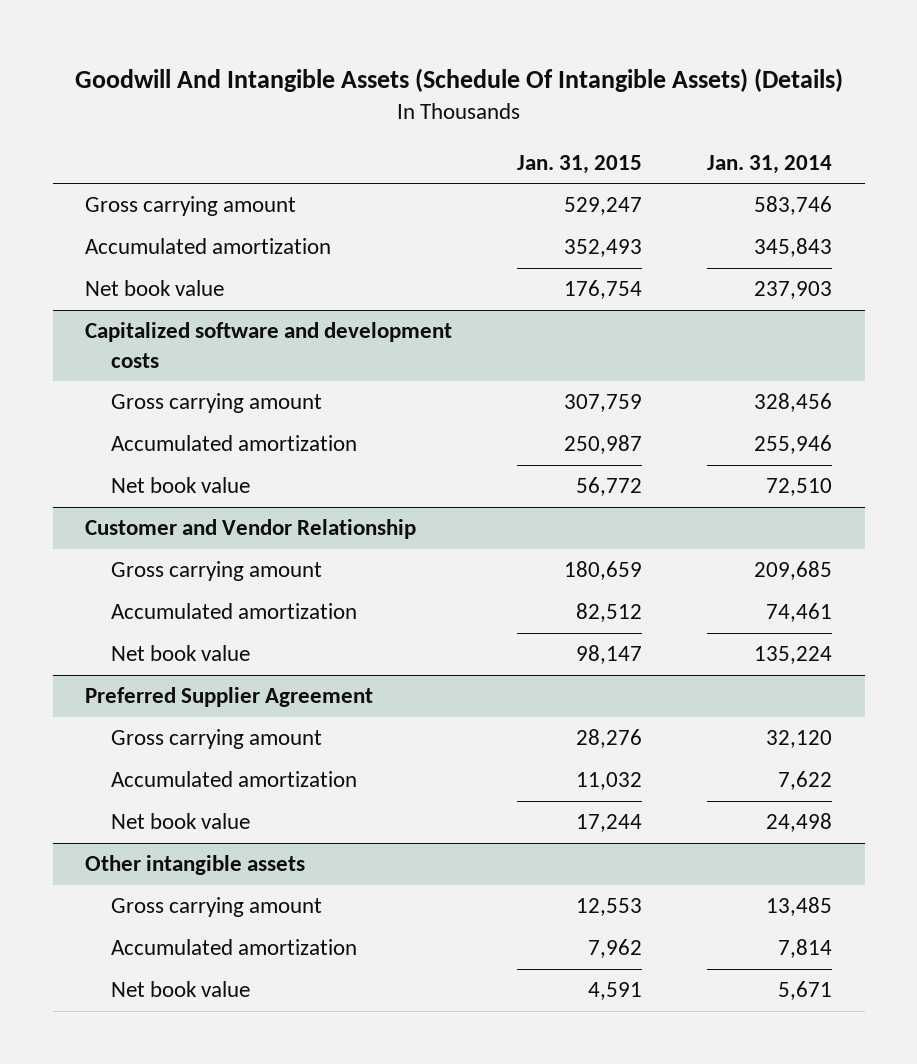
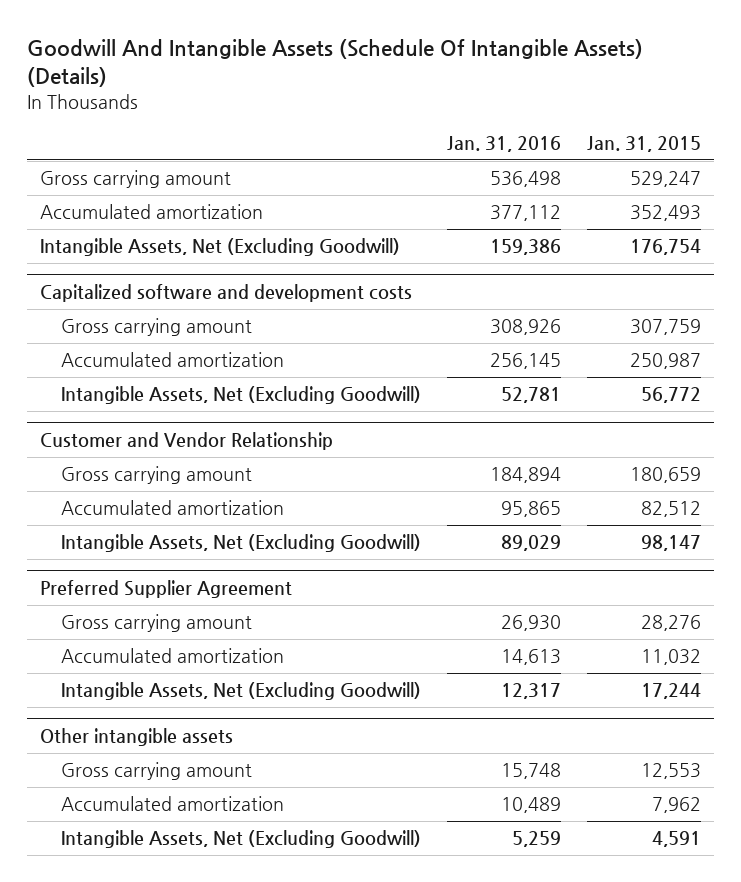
- | Jan. 31, 2015 | Jan. 31, 2014
+ | Jan. 31, 2016 | Jan. 31, 2015
- Net book value | 176,754 | 237,903
+ Intangible Assets, Net (Excluding Goodwill) | 159,386 | 176,754
@ Capitalized software and development costs
- Net book value | 56,772 | 72,510
+ Intangible Assets, Net (Excluding Goodwill) | 52,781 | 56,772
@ Customer and Vendor Relationship
- Net book value | 98,147 | 135,224
+ Intangible Assets, Net (Excluding Goodwill) | 89,029 | 98,147
@ Preferred Supplier Agreement
- Net book value | 17,244 | 24,498
+ Intangible Assets, Net (Excluding Goodwill) | 12,317 | 17,244
@ Other intangible assets
- Net book value | 4,591 | 5,671
+ Intangible Assets, Net (Excluding Goodwill) | 5,259 | 4,591

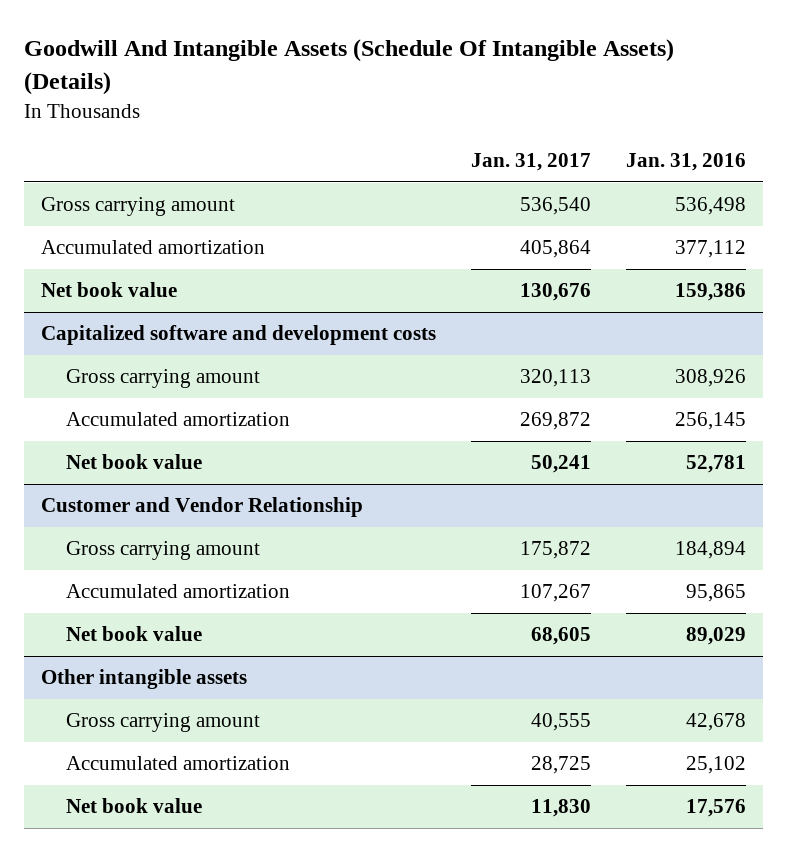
- | Jan. 31, 2016 | Jan. 31, 2015
+ | Jan. 31, 2017 | Jan. 31, 2016
- Intangible Assets, Net (Excluding Goodwill) | 159,386 | 176,754
+ Net book value | 130,676 | 159,386
@ Capitalized software and development costs
- Intangible Assets, Net (Excluding Goodwill) | 52,781 | 56,772
+ Net book value | 50,241 | 52,781
@ Customer and Vendor Relationship
- Intangible Assets, Net (Excluding Goodwill) | 89,029 | 98,147
- Preferred Supplier Agreement
- Gross carrying amount | 26,930 | 28,276
- Accumulated amortization | 14,613 | 11,032
- Intangible Assets, Net (Excluding Goodwill) | 12,317 | 17,244
@ Customer and Vendor Relationship
+ Net book value | 68,605 | 89,029
@ Other intangible assets
- Gross carrying amount | 15,748 | 12,553
- Accumulated amortization | 10,489 | 7,962
- Intangible Assets, Net (Excluding Goodwill) | 5,259 | 4,591
+ Gross carrying amount | 40,555 | 42,678
+ Accumulated amortization | 28,725 | 25,102
+ Net book value | 11,830 | 17,576

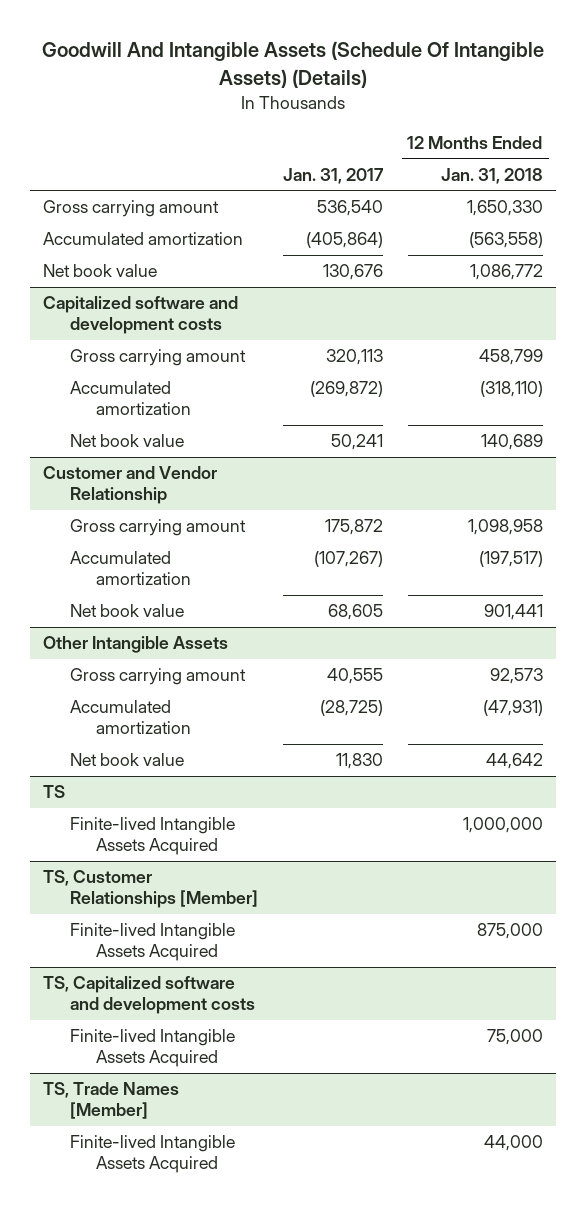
- | Jan. 31, 2017 | Jan. 31, 2016
+ | Jan. 31, 2017 | 12 Months Ended Jan. 31, 2018
- Accumulated amortization | 405,864 | 377,112
+ Accumulated amortization | (405,864) | (563,558)
@ Capitalized software and development costs
- Accumulated amortization | 269,872 | 256,145
+ Accumulated amortization | (269,872) | (318,110)
@ Customer and Vendor Relationship
- Accumulated amortization | 107,267 | 95,865
+ Accumulated amortization | (107,267) | (197,517)
- Other intangible assets
+ Other Intangible Assets
- Accumulated amortization | 28,725 | 25,102
+ Accumulated amortization | (28,725) | (47,931)
+ TS
+ Finite-lived Intangible Assets Acquired | | 1,000,000
+ TS, Customer Relationships [Member]
+ Finite-lived Intangible Assets Acquired | | 875,000
+ TS, Capitalized software and development costs
+ Finite-lived Intangible Assets Acquired | | 75,000
+ TS, Trade Names [Member]
+ Finite-lived Intangible Assets Acquired | | 44,000

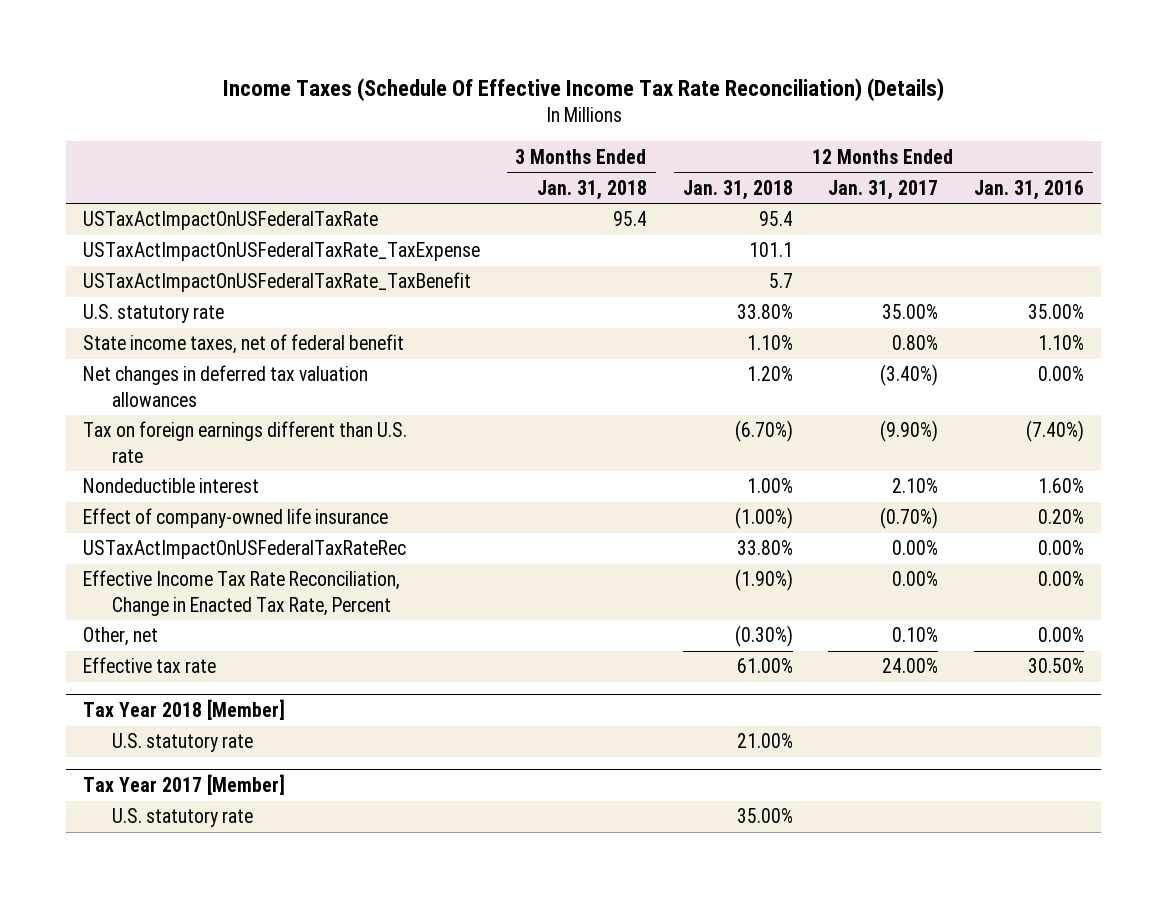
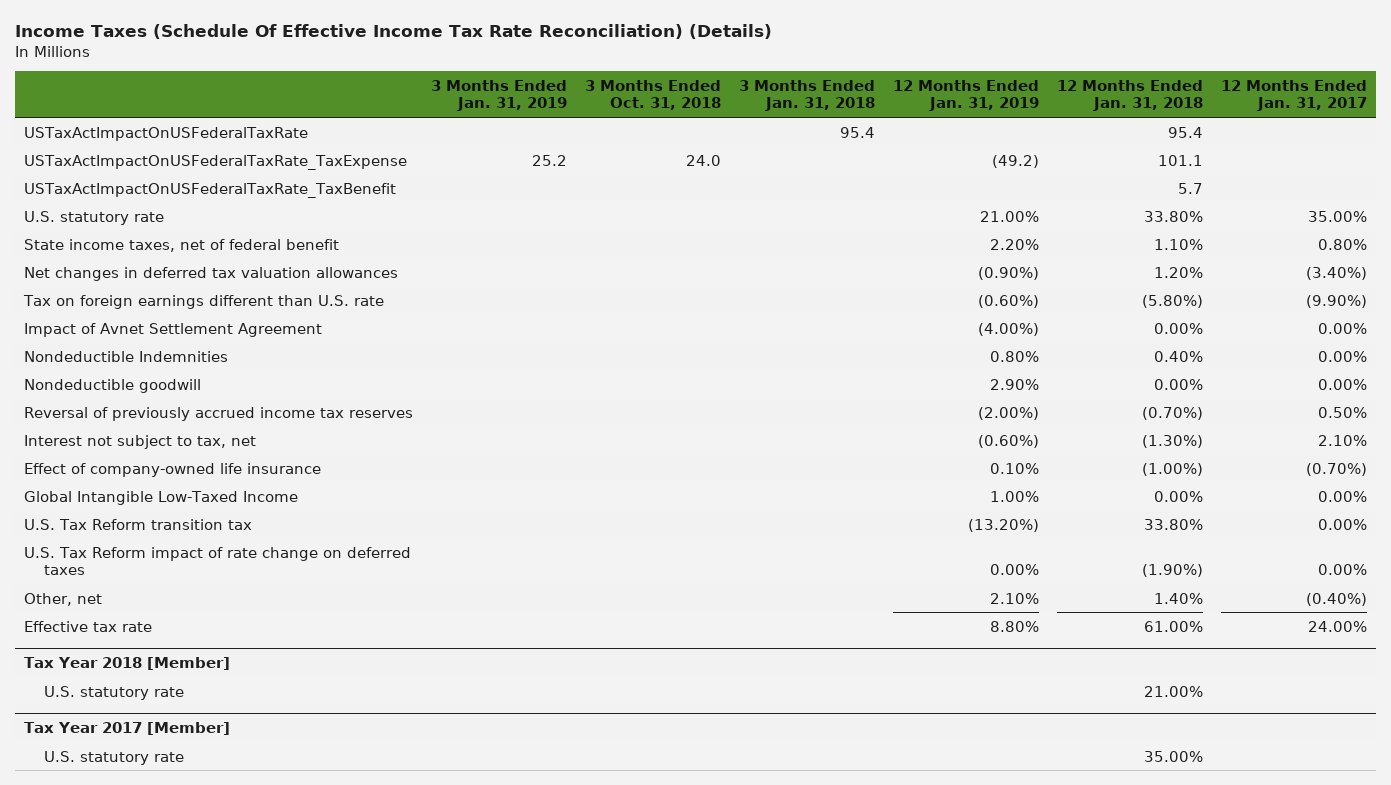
- | 3 Months Ended Jan. 31, 2018 | 12 Months Ended Jan. 31, 2018 | 12 Months Ended Jan. 31, 2017 | 12 Months Ended Jan. 31, 2016
+ | 3 Months Ended Jan. 31, 2019 | 3 Months Ended Oct. 31, 2018 | 3 Months Ended Jan. 31, 2018 | 12 Months Ended Jan. 31, 2019 | 12 Months Ended Jan. 31, 2018 | 12 Months Ended Jan. 31, 2017
- Tax on foreign earnings different than U.S. rate | | (6.70%) | (9.90%) | (7.40%)
- Nondeductible interest | | 1.00% | 2.10% | 1.60%
+ Tax on foreign earnings different than U.S. rate | | | | (0.60%) | (5.80%) | (9.90%)
+ Impact of Avnet Settlement Agreement | | | | (4.00%) | 0.00% | 0.00%
+ Nondeductible Indemnities | | | | 0.80% | 0.40% | 0.00%
+ Nondeductible goodwill | | | | 2.90% | 0.00% | 0.00%
+ Reversal of previously accrued income tax reserves | | | | (2.00%) | (0.70%) | 0.50%
+ Interest not subject to tax, net | | | | (0.60%) | (1.30%) | 2.10%
- USTaxActImpactOnUSFederalTaxRateRec | | 33.80% | 0.00% | 0.00%
- Effective Income Tax Rate Reconciliation, Change in Enacted Tax Rate, Percent | | (1.90%) | 0.00% | 0.00%
- Other, net | | (0.30%) | 0.10% | 0.00%
+ Global Intangible Low-Taxed Income | | | | 1.00% | 0.00% | 0.00%
+ U.S. Tax Reform transition tax | | | | (13.20%) | 33.80% | 0.00%
+ U.S. Tax Reform impact of rate change on deferred taxes | | | | 0.00% | (1.90%) | 0.00%
+ Other, net | | | | 2.10% | 1.40% | (0.40%)

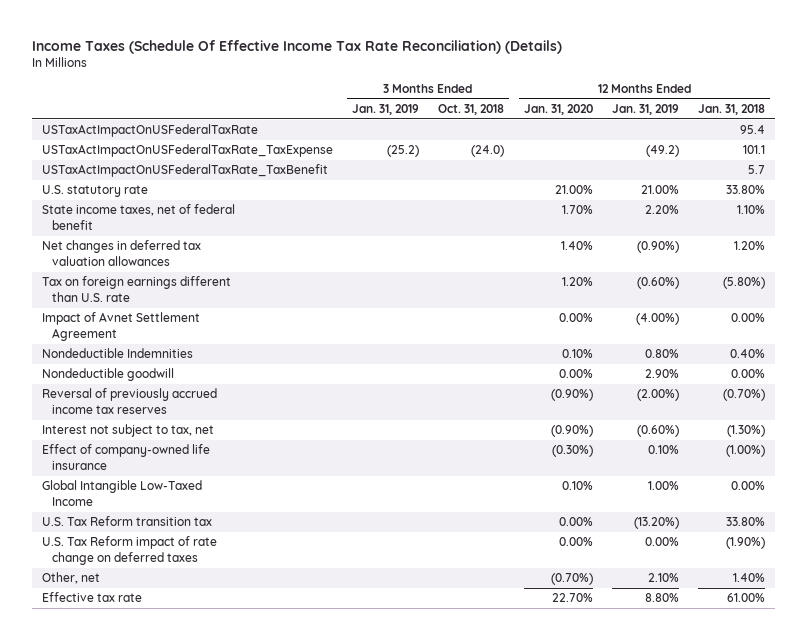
- | 3 Months Ended Jan. 31, 2019 | 3 Months Ended Oct. 31, 2018 | 3 Months Ended Jan. 31, 2018 | 12 Months Ended Jan. 31, 2019 | 12 Months Ended Jan. 31, 2018 | 12 Months Ended Jan. 31, 2017
+ | 3 Months Ended Jan. 31, 2019 | 3 Months Ended Oct. 31, 2018 | 12 Months Ended Jan. 31, 2020 | 12 Months Ended Jan. 31, 2019 | 12 Months Ended Jan. 31, 2018
- USTaxActImpactOnUSFederalTaxRate_TaxExpense | 25.2 | 24.0 | | (49.2) | 101.1 |
+ USTaxActImpactOnUSFederalTaxRate_TaxExpense | (25.2) | (24.0) | | (49.2) | 101.1
- Tax Year 2018 [Member]
- U.S. statutory rate | | | | | 21.00% |
- Tax Year 2017 [Member]
- U.S. statutory rate | | | | | 35.00% |

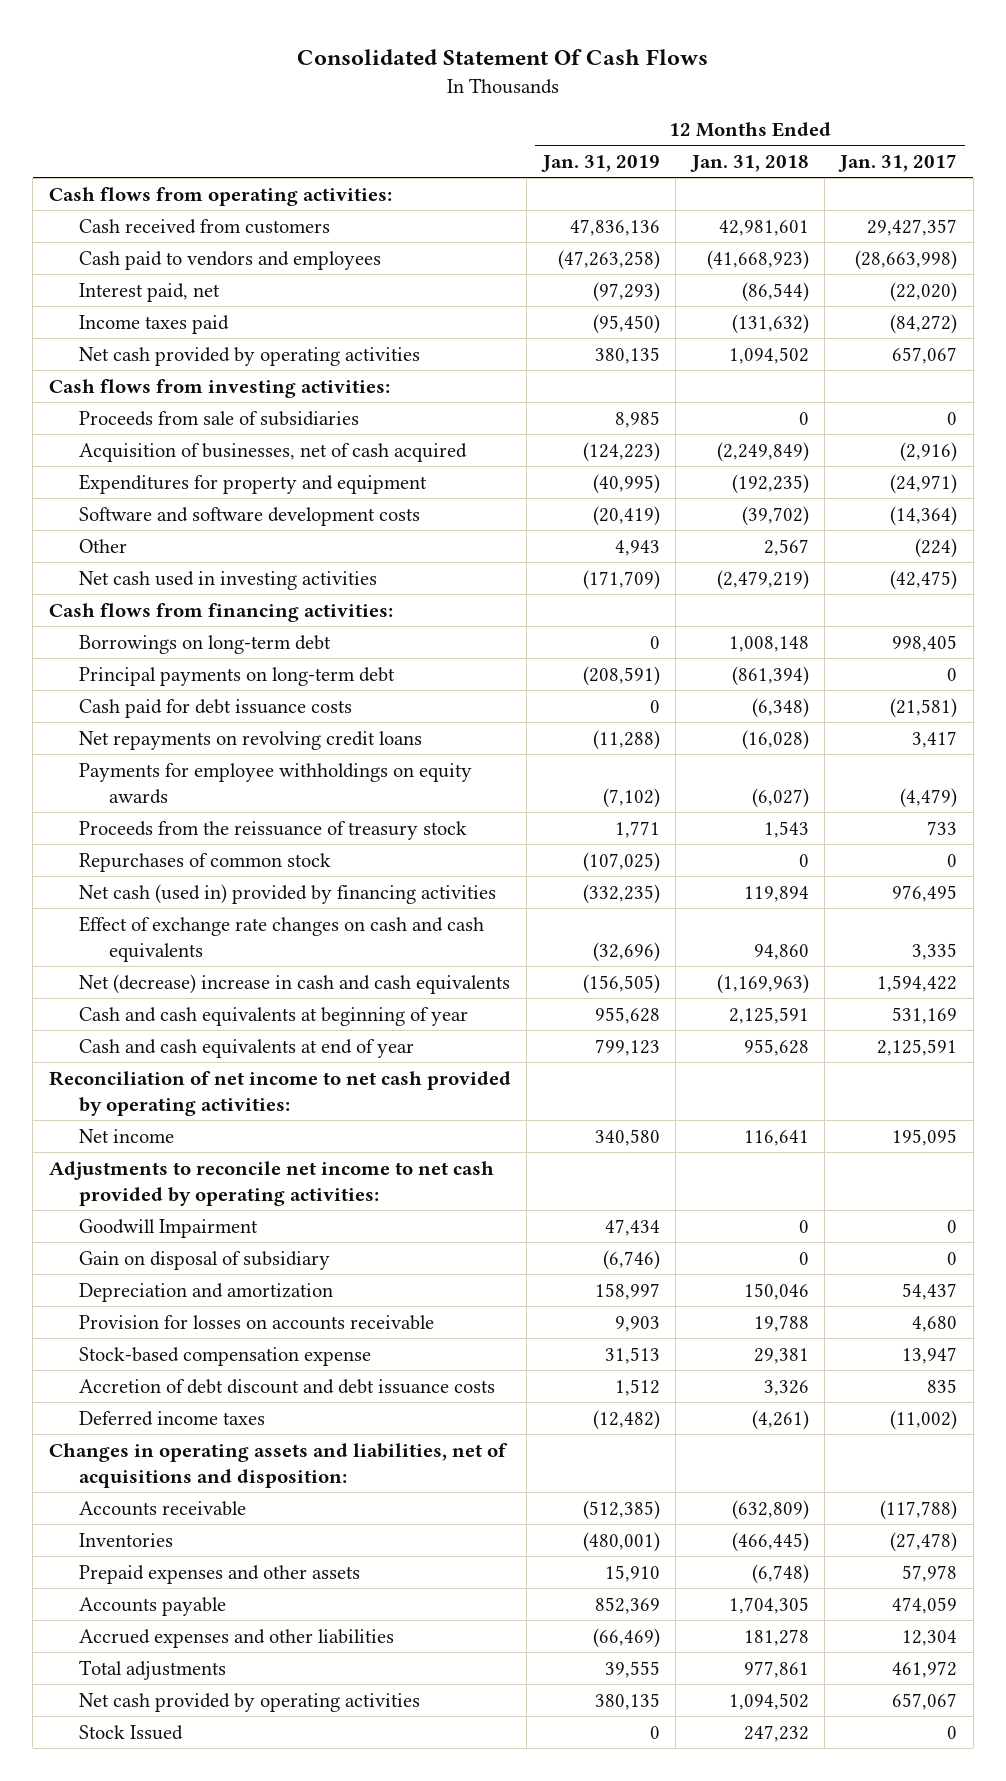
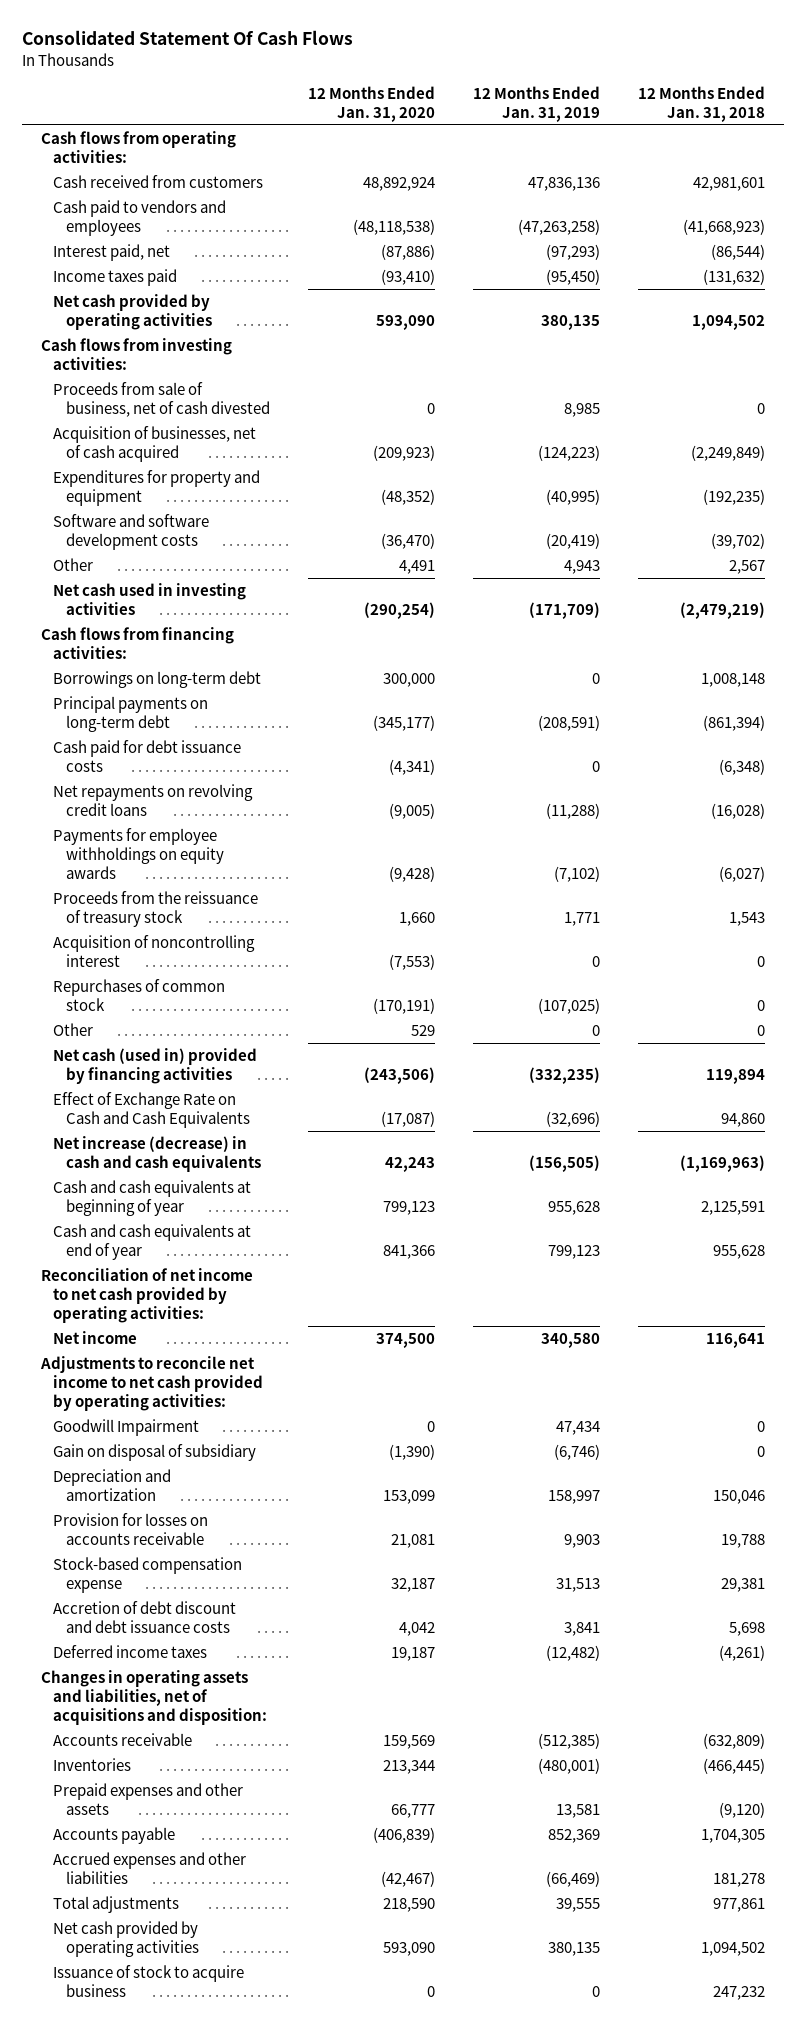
- | 12 Months Ended Jan. 31, 2019 | 12 Months Ended Jan. 31, 2018 | 12 Months Ended Jan. 31, 2017
+ | 12 Months Ended Jan. 31, 2020 | 12 Months Ended Jan. 31, 2019 | 12 Months Ended Jan. 31, 2018
- Proceeds from sale of subsidiaries | 8,985 | 0 | 0
+ Proceeds from sale of business, net of cash divested | 0 | 8,985 | 0
+ Acquisition of noncontrolling interest | (7,553) | 0 | 0
+ Other | 529 | 0 | 0
- Effect of exchange rate changes on cash and cash equivalents | (32,696) | 94,860 | 3,335
- Net (decrease) increase in cash and cash equivalents | (156,505) | (1,169,963) | 1,594,422
+ Effect of Exchange Rate on Cash and Cash Equivalents | (17,087) | (32,696) | 94,860
+ Net increase (decrease) in cash and cash equivalents | 42,243 | (156,505) | (1,169,963)
- Accretion of debt discount and debt issuance costs | 1,512 | 3,326 | 835
+ Accretion of debt discount and debt issuance costs | 4,042 | 3,841 | 5,698
- Prepaid expenses and other assets | 15,910 | (6,748) | 57,978
+ Prepaid expenses and other assets | 66,777 | 13,581 | (9,120)
- Stock Issued | 0 | 247,232 | 0
+ Issuance of stock to acquire business | 0 | 0 | 247,232

